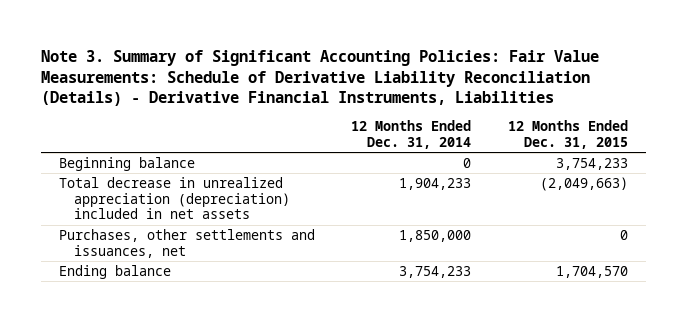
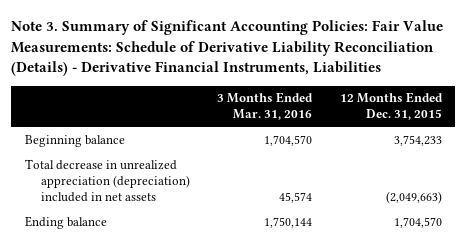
- | 12 Months Ended Dec. 31, 2014 | 12 Months Ended Dec. 31, 2015
+ | 3 Months Ended Mar. 31, 2016 | 12 Months Ended Dec. 31, 2015
- Purchases, other settlements and issuances, net | 1,850,000 | 0

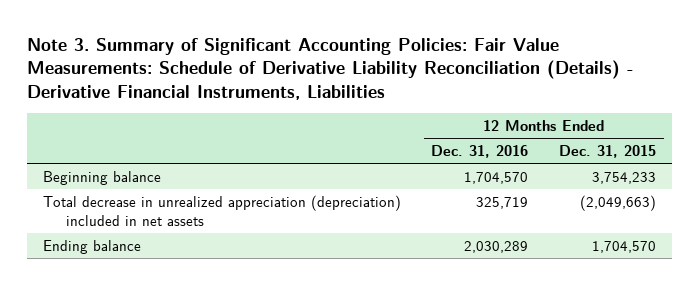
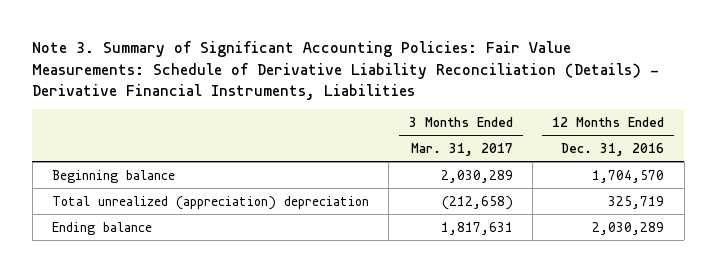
- | 12 Months Ended Dec. 31, 2016 | 12 Months Ended Dec. 31, 2015
+ | 3 Months Ended Mar. 31, 2017 | 12 Months Ended Dec. 31, 2016
- Total decrease in unrealized appreciation (depreciation) included in net assets | 325,719 | (2,049,663)
+ Total unrealized (appreciation) depreciation | (212,658) | 325,719

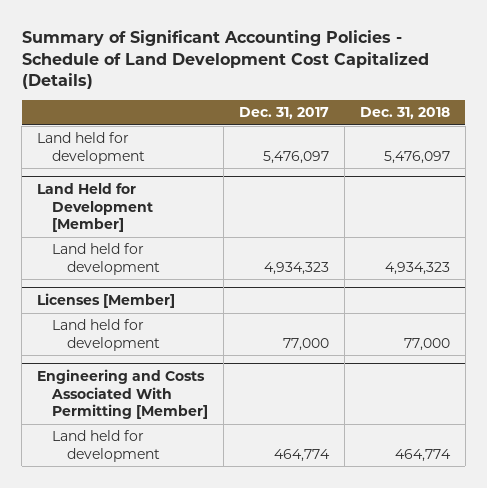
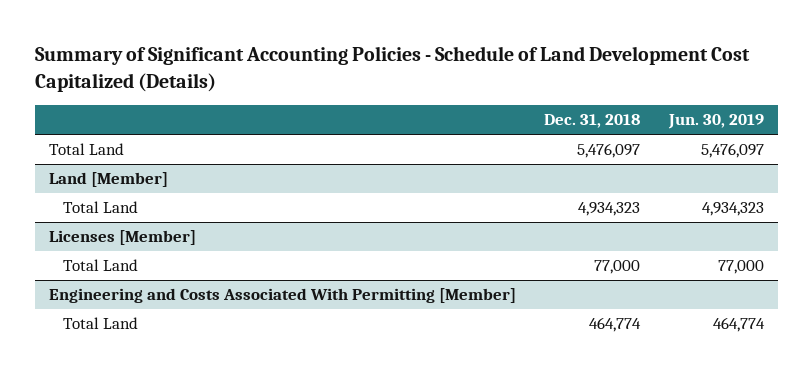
- | Dec. 31, 2017 | Dec. 31, 2018
+ | Dec. 31, 2018 | Jun. 30, 2019
- Land held for development | 5,476,097 | 5,476,097
- Land Held for Development [Member]
- Land held for development | 4,934,323 | 4,934,323
+ Total Land | 5,476,097 | 5,476,097
+ Land [Member]
+ Total Land | 4,934,323 | 4,934,323
@ Licenses [Member]
- Land held for development | 77,000 | 77,000
+ Total Land | 77,000 | 77,000
@ Engineering and Costs Associated With Permitting [Member]
- Land held for development | 464,774 | 464,774
+ Total Land | 464,774 | 464,774

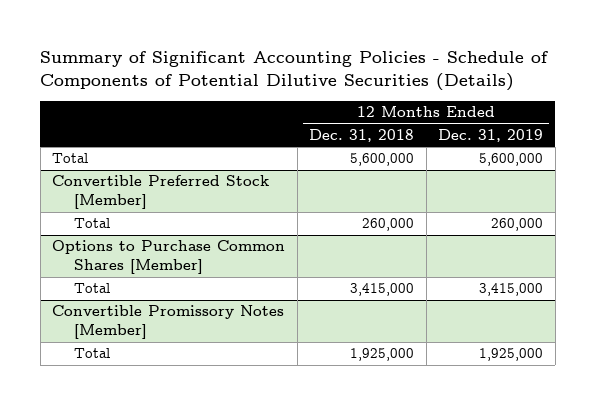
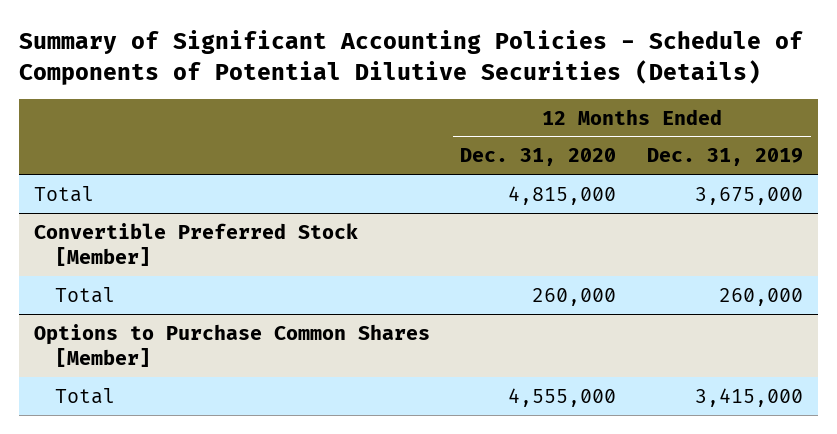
- | 12 Months Ended Dec. 31, 2018 | 12 Months Ended Dec. 31, 2019
+ | 12 Months Ended Dec. 31, 2020 | 12 Months Ended Dec. 31, 2019
- Total | 5,600,000 | 5,600,000
+ Total | 4,815,000 | 3,675,000
- Convertible Promissory Notes [Member]
- Total | 1,925,000 | 1,925,000

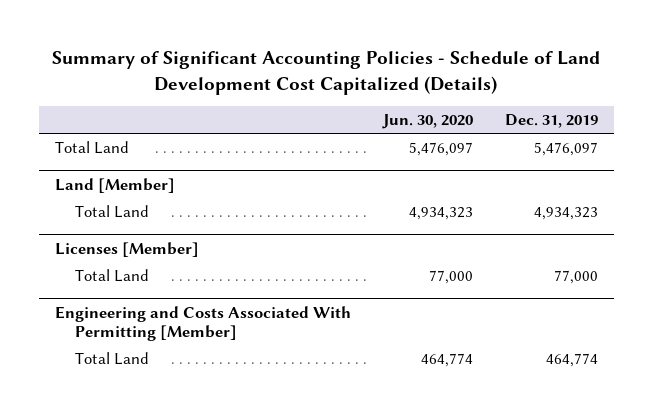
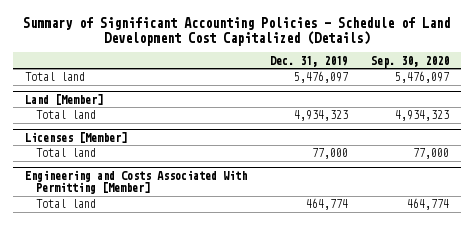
- | Jun. 30, 2020 | Dec. 31, 2019
+ | Dec. 31, 2019 | Sep. 30, 2020
- Total Land | 5,476,097 | 5,476,097
+ Total land | 5,476,097 | 5,476,097
@ Land [Member]
- Total Land | 4,934,323 | 4,934,323
+ Total land | 4,934,323 | 4,934,323
@ Licenses [Member]
- Total Land | 77,000 | 77,000
+ Total land | 77,000 | 77,000
@ Engineering and Costs Associated With Permitting [Member]
- Total Land | 464,774 | 464,774
+ Total land | 464,774 | 464,774

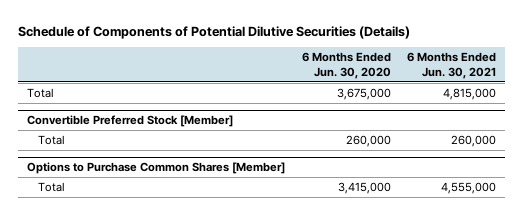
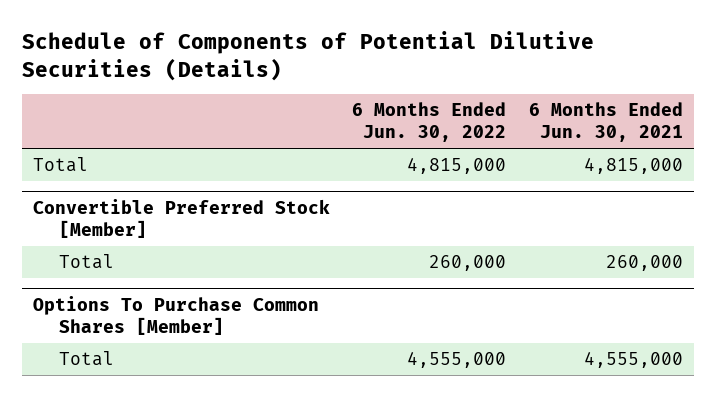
- | 6 Months Ended Jun. 30, 2020 | 6 Months Ended Jun. 30, 2021
+ | 6 Months Ended Jun. 30, 2022 | 6 Months Ended Jun. 30, 2021
- Options to Purchase Common Shares [Member]
+ Options To Purchase Common Shares [Member]

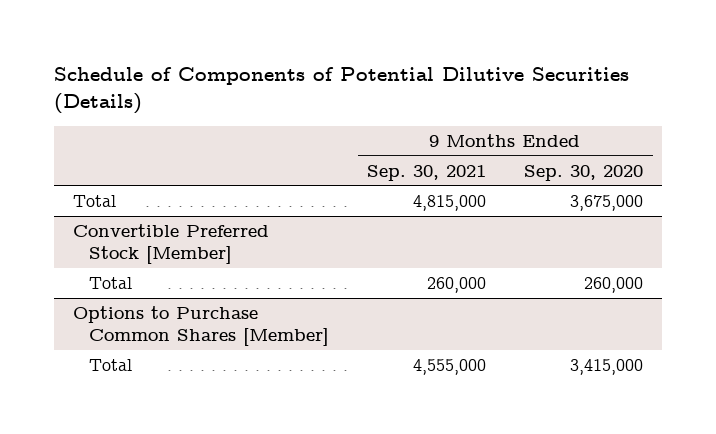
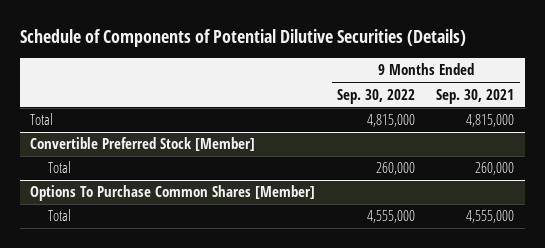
- | 9 Months Ended Sep. 30, 2021 | 9 Months Ended Sep. 30, 2020
+ | 9 Months Ended Sep. 30, 2022 | 9 Months Ended Sep. 30, 2021
- Options to Purchase Common Shares [Member]
+ Options To Purchase Common Shares [Member]

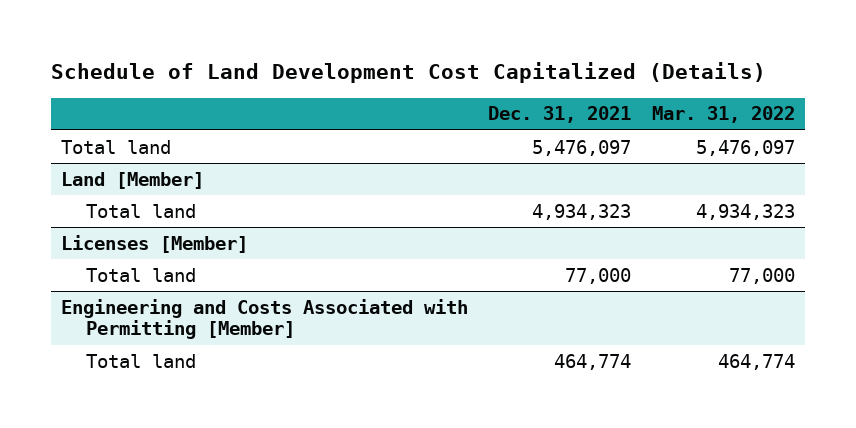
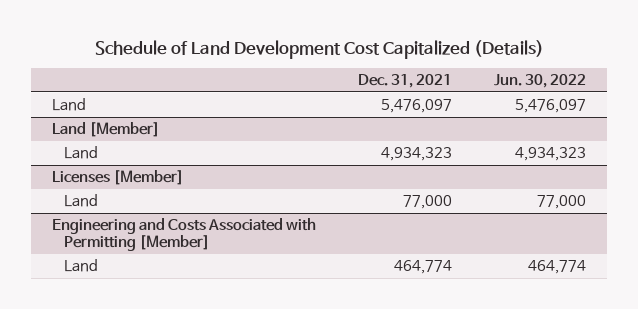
- | Dec. 31, 2021 | Mar. 31, 2022
+ | Dec. 31, 2021 | Jun. 30, 2022
- Total land | 5,476,097 | 5,476,097
+ Land | 5,476,097 | 5,476,097
@ Land [Member]
- Total land | 4,934,323 | 4,934,323
+ Land | 4,934,323 | 4,934,323
@ Licenses [Member]
- Total land | 77,000 | 77,000
+ Land | 77,000 | 77,000
@ Engineering and Costs Associated with Permitting [Member]
- Total land | 464,774 | 464,774
+ Land | 464,774 | 464,774

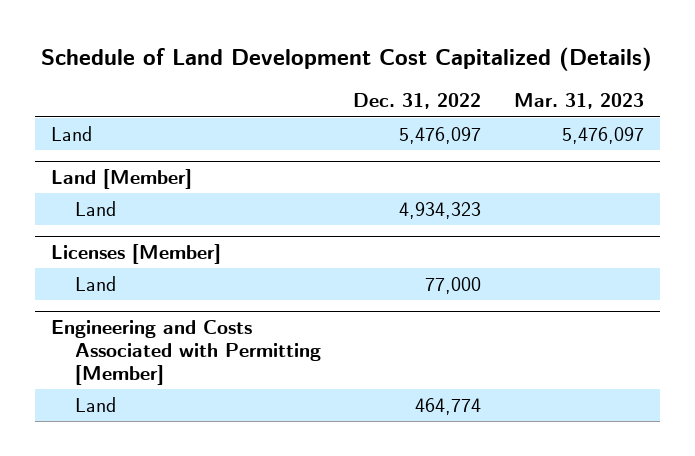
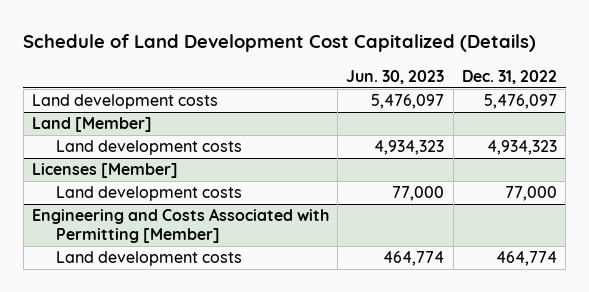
- | Dec. 31, 2022 | Mar. 31, 2023
+ | Jun. 30, 2023 | Dec. 31, 2022
- Land | 5,476,097 | 5,476,097
+ Land development costs | 5,476,097 | 5,476,097
@ Land [Member]
- Land | 4,934,323 |
+ Land development costs | 4,934,323 | 4,934,323
@ Licenses [Member]
- Land | 77,000 |
+ Land development costs | 77,000 | 77,000
@ Engineering and Costs Associated with Permitting [Member]
- Land | 464,774 |
+ Land development costs | 464,774 | 464,774

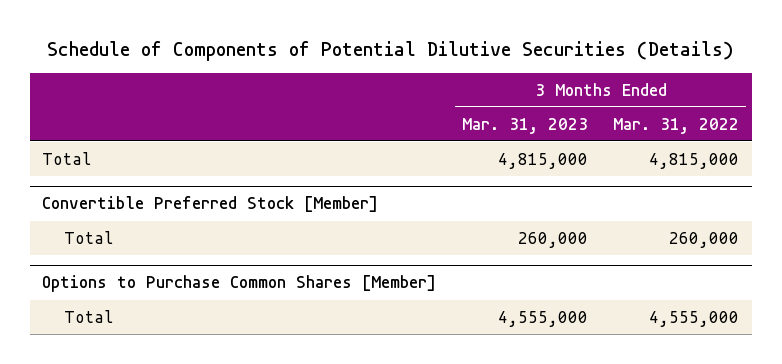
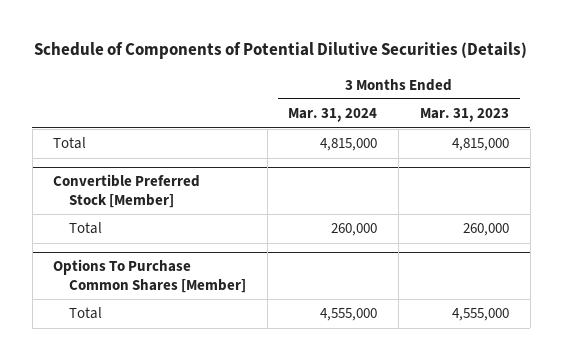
- | 3 Months Ended Mar. 31, 2023 | 3 Months Ended Mar. 31, 2022
+ | 3 Months Ended Mar. 31, 2024 | 3 Months Ended Mar. 31, 2023
- Options to Purchase Common Shares [Member]
+ Options To Purchase Common Shares [Member]

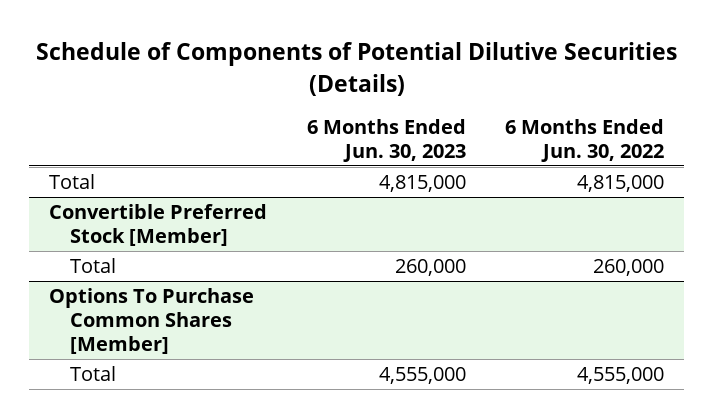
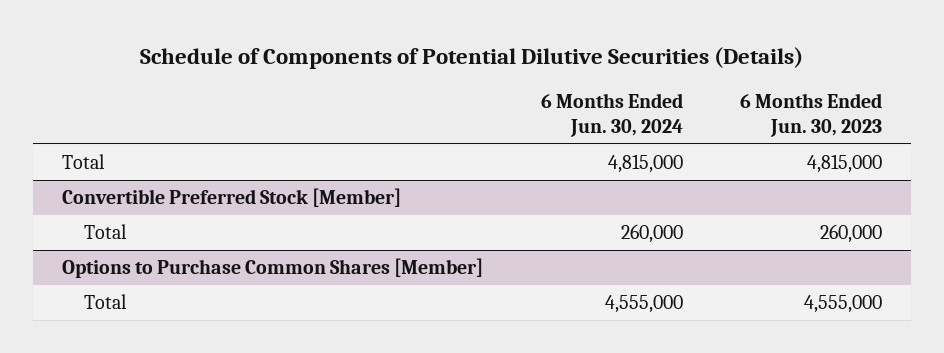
- | 6 Months Ended Jun. 30, 2023 | 6 Months Ended Jun. 30, 2022
+ | 6 Months Ended Jun. 30, 2024 | 6 Months Ended Jun. 30, 2023
- Options To Purchase Common Shares [Member]
+ Options to Purchase Common Shares [Member]

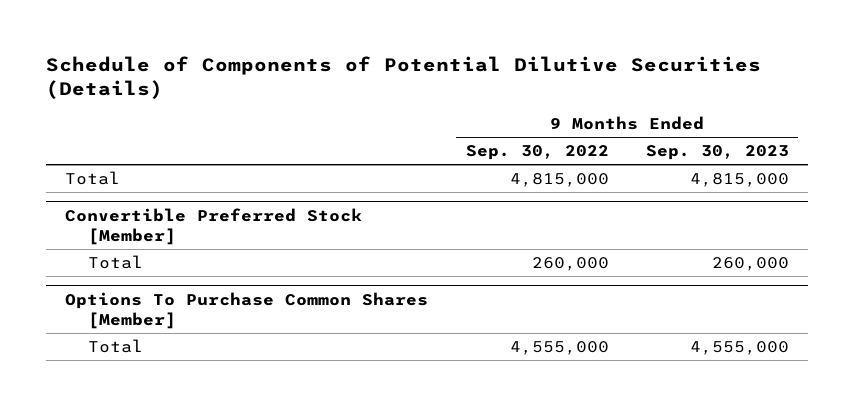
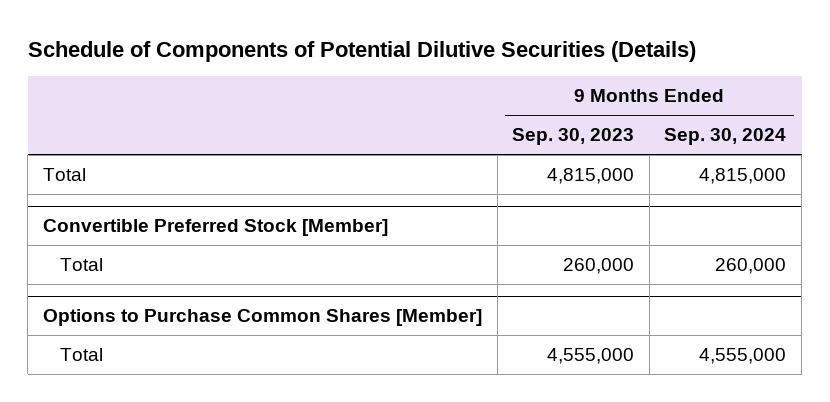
- | 9 Months Ended Sep. 30, 2022 | 9 Months Ended Sep. 30, 2023
+ | 9 Months Ended Sep. 30, 2023 | 9 Months Ended Sep. 30, 2024
- Options To Purchase Common Shares [Member]
+ Options to Purchase Common Shares [Member]

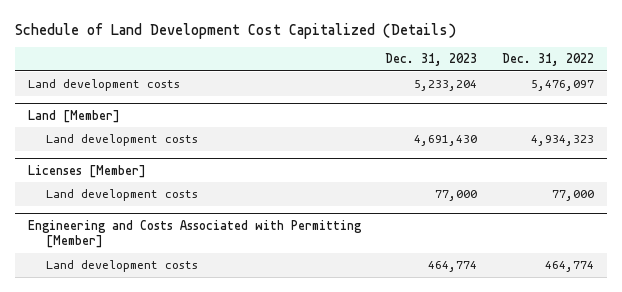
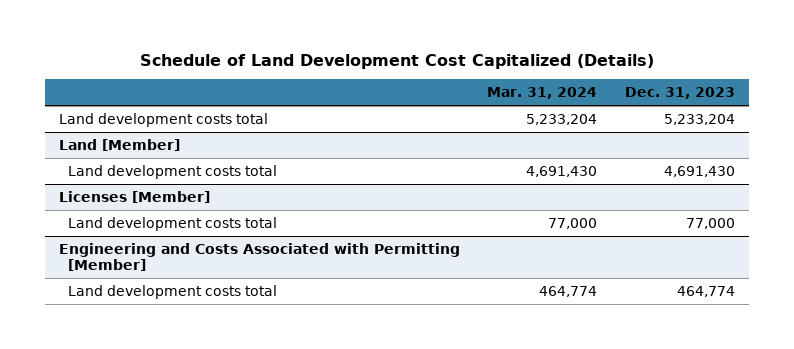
- | Dec. 31, 2023 | Dec. 31, 2022
+ | Mar. 31, 2024 | Dec. 31, 2023
- Land development costs | 5,233,204 | 5,476,097
+ Land development costs total | 5,233,204 | 5,233,204
@ Land [Member]
- Land development costs | 4,691,430 | 4,934,323
+ Land development costs total | 4,691,430 | 4,691,430
@ Licenses [Member]
- Land development costs | 77,000 | 77,000
+ Land development costs total | 77,000 | 77,000
@ Engineering and Costs Associated with Permitting [Member]
- Land development costs | 464,774 | 464,774
+ Land development costs total | 464,774 | 464,774

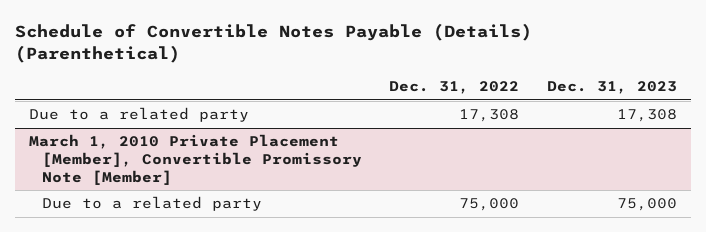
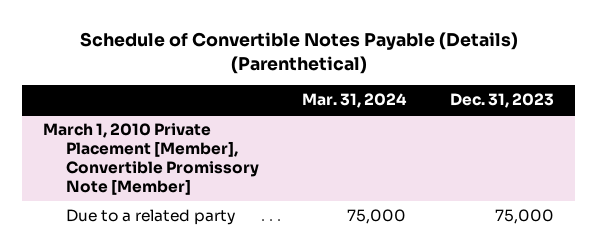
- | Dec. 31, 2022 | Dec. 31, 2023
+ | Mar. 31, 2024 | Dec. 31, 2023
- Due to a related party | 17,308 | 17,308

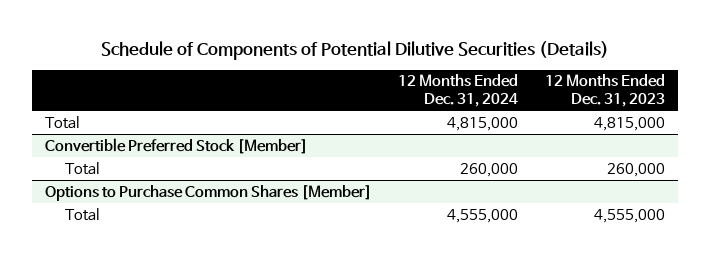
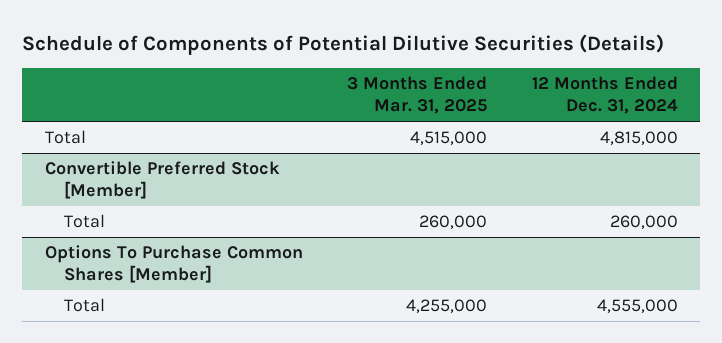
- | 12 Months Ended Dec. 31, 2024 | 12 Months Ended Dec. 31, 2023
+ | 3 Months Ended Mar. 31, 2025 | 12 Months Ended Dec. 31, 2024
- Options to Purchase Common Shares [Member]
+ Options To Purchase Common Shares [Member]

